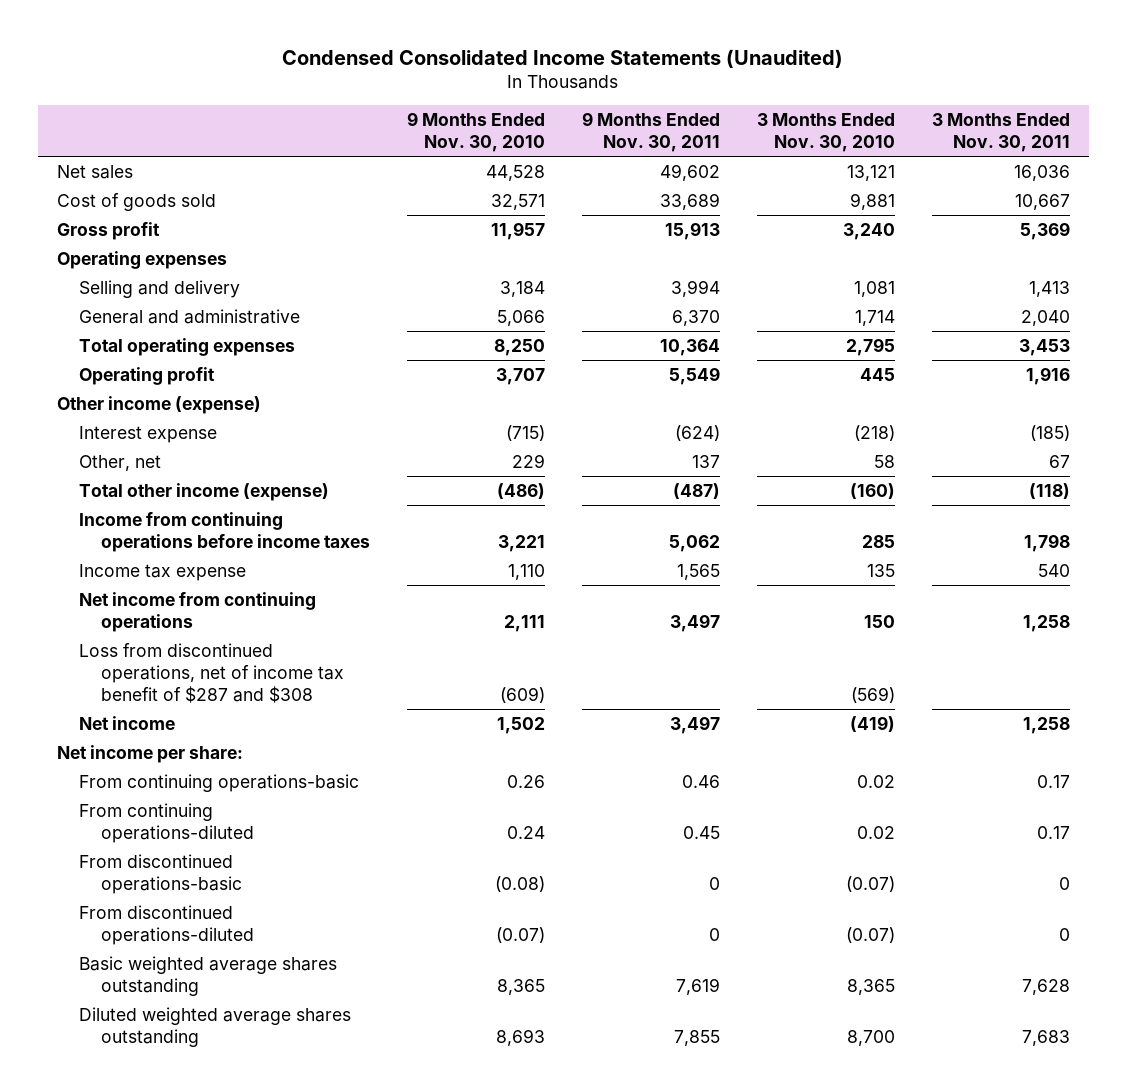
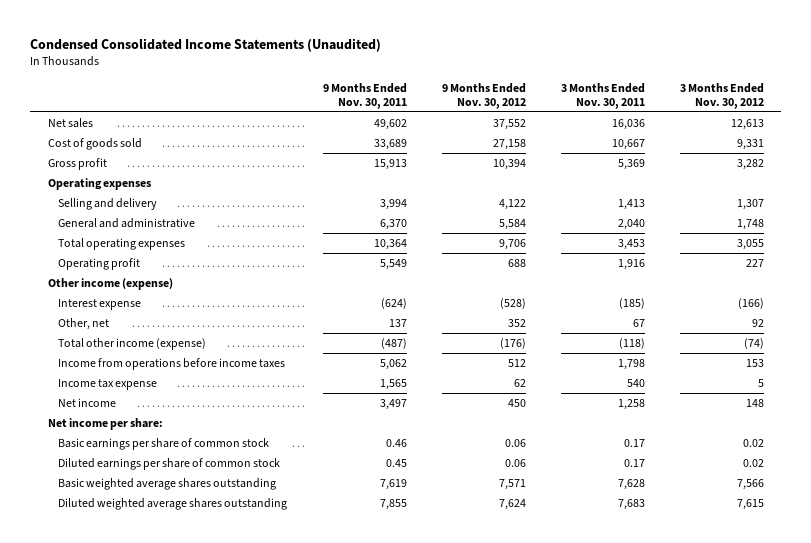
- | 9 Months Ended Nov. 30, 2010 | 9 Months Ended Nov. 30, 2011 | 3 Months Ended Nov. 30, 2010 | 3 Months Ended Nov. 30, 2011
+ | 9 Months Ended Nov. 30, 2011 | 9 Months Ended Nov. 30, 2012 | 3 Months Ended Nov. 30, 2011 | 3 Months Ended Nov. 30, 2012
- Income from continuing operations before income taxes | 3,221 | 5,062 | 285 | 1,798
+ Income from operations before income taxes | 5,062 | 512 | 1,798 | 153
- Net income from continuing operations | 2,111 | 3,497 | 150 | 1,258
- Loss from discontinued operations, net of income tax benefit of $287 and $308 | (609) | | (569) |
- From continuing operations-basic | 0.26 | 0.46 | 0.02 | 0.17
- From continuing operations-diluted | 0.24 | 0.45 | 0.02 | 0.17
- From discontinued operations-basic | (0.08) | 0 | (0.07) | 0
- From discontinued operations-diluted | (0.07) | 0 | (0.07) | 0
+ Basic earnings per share of common stock | 0.46 | 0.06 | 0.17 | 0.02
+ Diluted earnings per share of common stock | 0.45 | 0.06 | 0.17 | 0.02

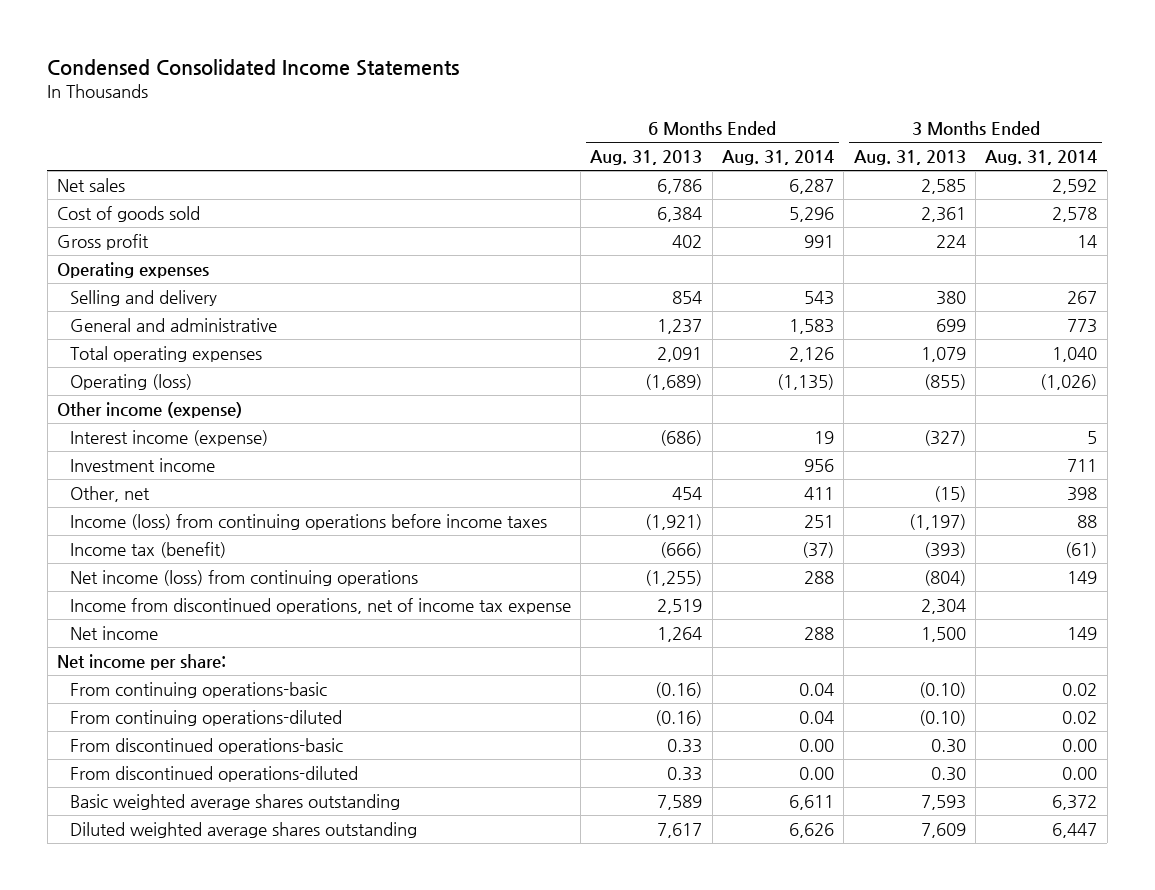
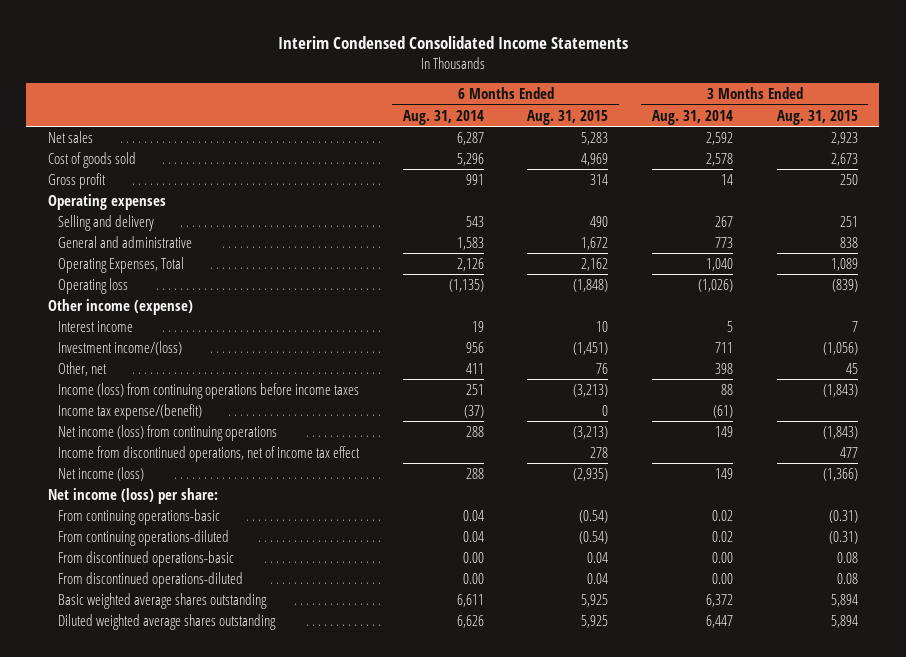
- Condensed Consolidated Income Statements
+ Interim Condensed Consolidated Income Statements
- | 6 Months Ended Aug. 31, 2013 | 6 Months Ended Aug. 31, 2014 | 3 Months Ended Aug. 31, 2013 | 3 Months Ended Aug. 31, 2014
+ | 6 Months Ended Aug. 31, 2014 | 6 Months Ended Aug. 31, 2015 | 3 Months Ended Aug. 31, 2014 | 3 Months Ended Aug. 31, 2015
- Total operating expenses | 2,091 | 2,126 | 1,079 | 1,040
- Operating (loss) | (1,689) | (1,135) | (855) | (1,026)
+ Operating Expenses, Total | 2,126 | 2,162 | 1,040 | 1,089
+ Operating loss | (1,135) | (1,848) | (1,026) | (839)
- Interest income (expense) | (686) | 19 | (327) | 5
- Investment income | | 956 | | 711
+ Interest income | 19 | 10 | 5 | 7
+ Investment income/(loss) | 956 | (1,451) | 711 | (1,056)
- Income tax (benefit) | (666) | (37) | (393) | (61)
+ Income tax expense/(benefit) | (37) | 0 | (61) |
- Income from discontinued operations, net of income tax expense | 2,519 | | 2,304 |
- Net income | 1,264 | 288 | 1,500 | 149
- Net income per share:
+ Income from discontinued operations, net of income tax effect | | 278 | | 477
+ Net income (loss) | 288 | (2,935) | 149 | (1,366)
+ Net income (loss) per share:

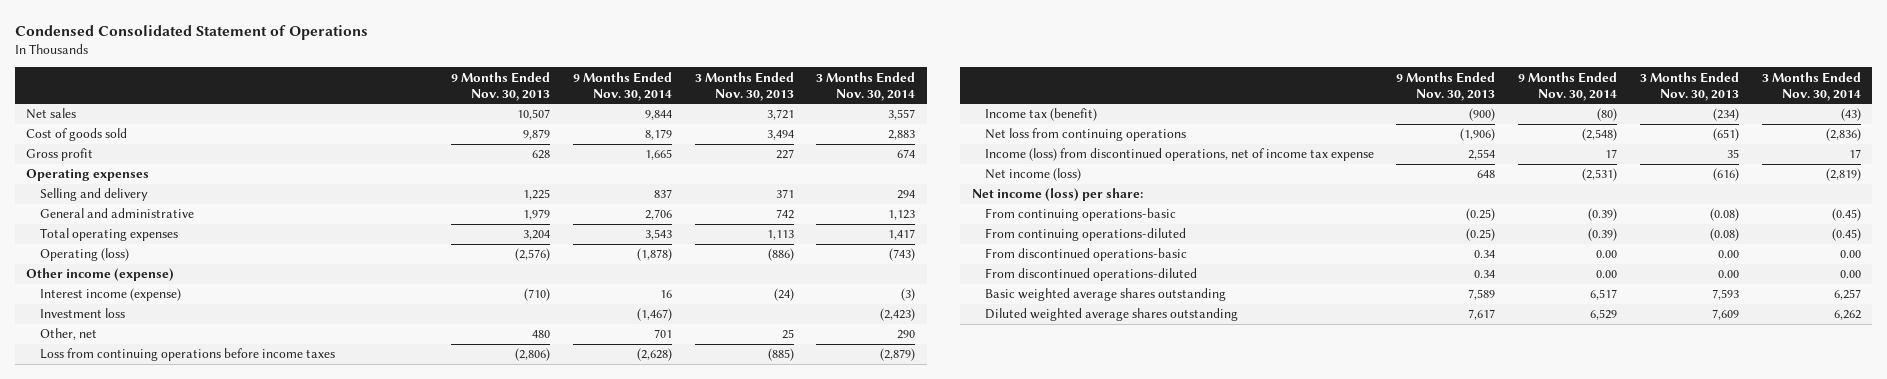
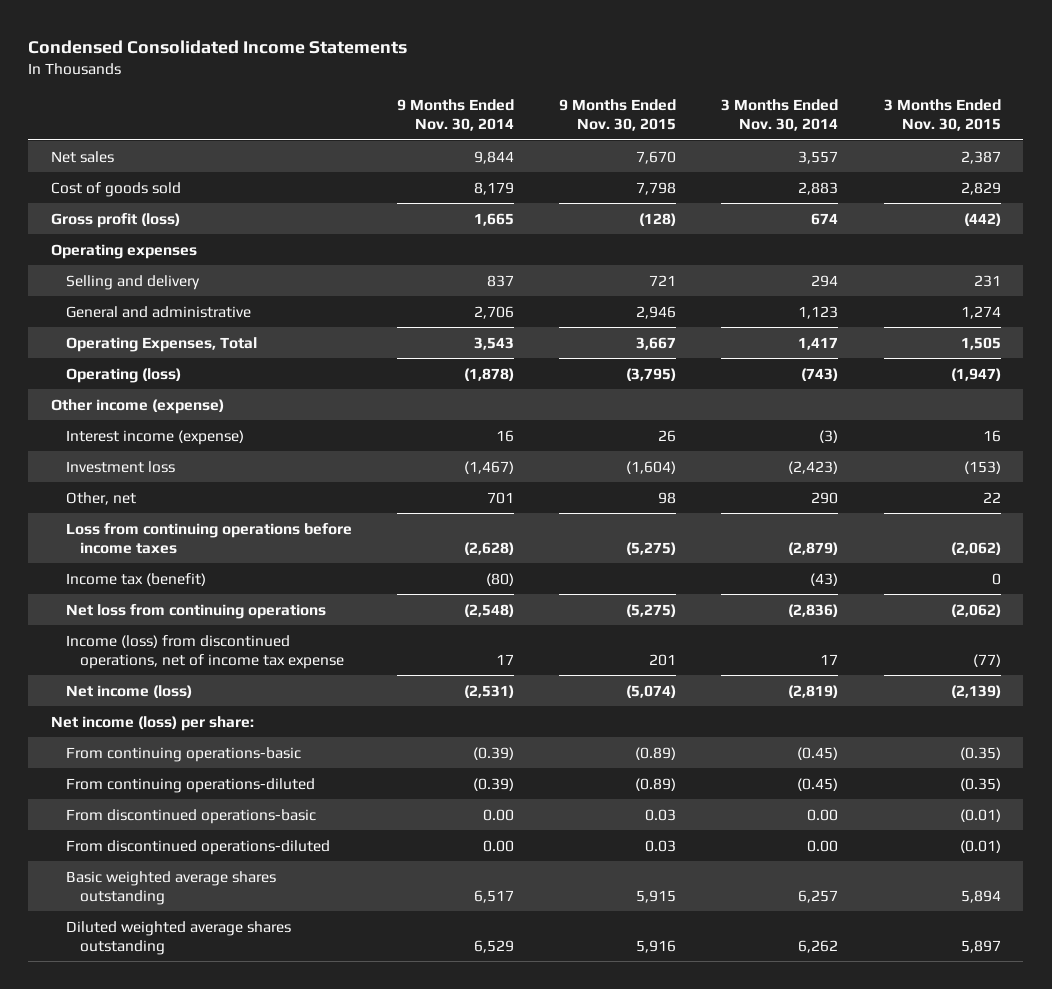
- Condensed Consolidated Statement of Operations
+ Condensed Consolidated Income Statements
- | 9 Months Ended Nov. 30, 2013 | 9 Months Ended Nov. 30, 2014 | 3 Months Ended Nov. 30, 2013 | 3 Months Ended Nov. 30, 2014
+ | 9 Months Ended Nov. 30, 2014 | 9 Months Ended Nov. 30, 2015 | 3 Months Ended Nov. 30, 2014 | 3 Months Ended Nov. 30, 2015
- Gross profit | 628 | 1,665 | 227 | 674
+ Gross profit (loss) | 1,665 | (128) | 674 | (442)
- Total operating expenses | 3,204 | 3,543 | 1,113 | 1,417
+ Operating Expenses, Total | 3,543 | 3,667 | 1,417 | 1,505

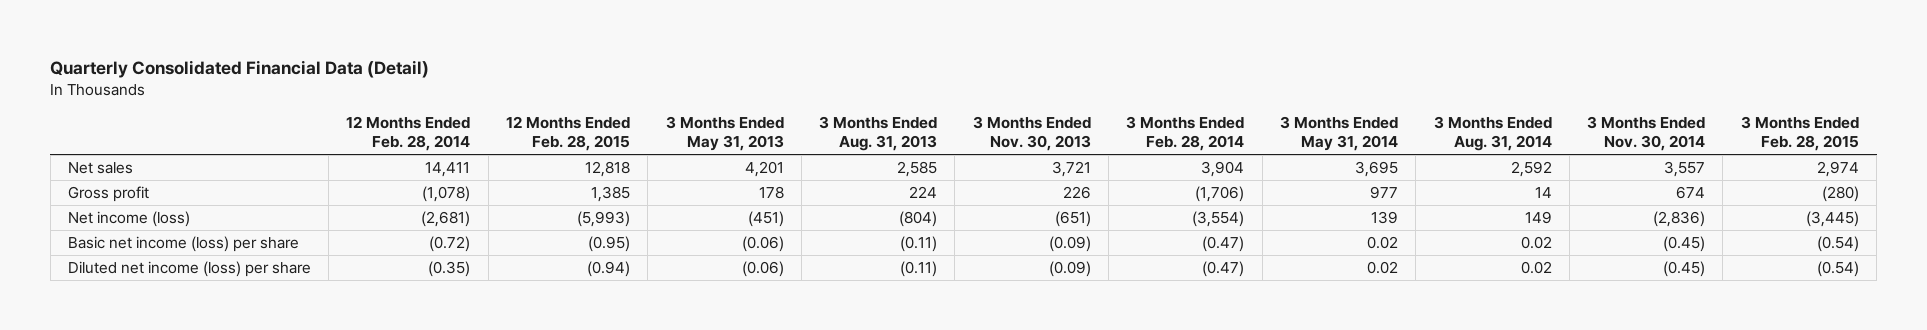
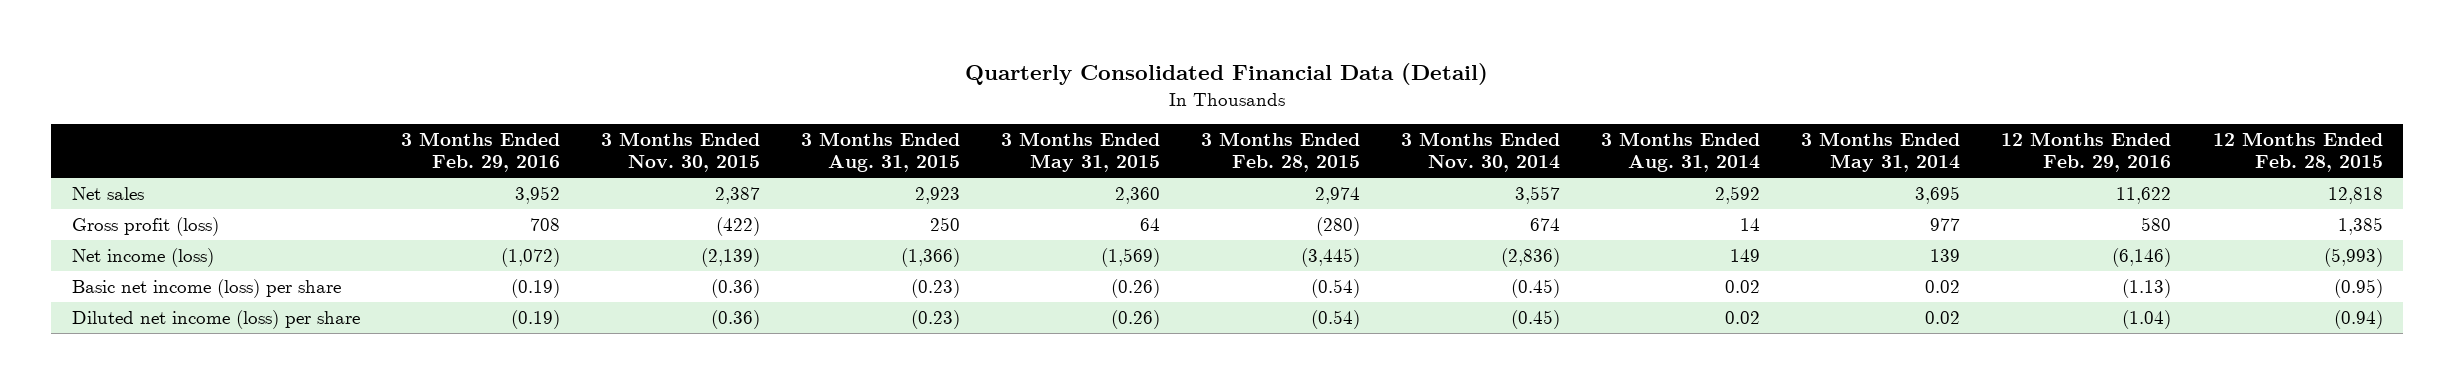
- | 12 Months Ended Feb. 28, 2014 | 12 Months Ended Feb. 28, 2015 | 3 Months Ended May 31, 2013 | 3 Months Ended Aug. 31, 2013 | 3 Months Ended Nov. 30, 2013 | 3 Months Ended Feb. 28, 2014 | 3 Months Ended May 31, 2014 | 3 Months Ended Aug. 31, 2014 | 3 Months Ended Nov. 30, 2014 | 3 Months Ended Feb. 28, 2015
+ | 3 Months Ended Feb. 29, 2016 | 3 Months Ended Nov. 30, 2015 | 3 Months Ended Aug. 31, 2015 | 3 Months Ended May 31, 2015 | 3 Months Ended Feb. 28, 2015 | 3 Months Ended Nov. 30, 2014 | 3 Months Ended Aug. 31, 2014 | 3 Months Ended May 31, 2014 | 12 Months Ended Feb. 29, 2016 | 12 Months Ended Feb. 28, 2015
- Gross profit | (1,078) | 1,385 | 178 | 224 | 226 | (1,706) | 977 | 14 | 674 | (280)
+ Gross profit (loss) | 708 | (422) | 250 | 64 | (280) | 674 | 14 | 977 | 580 | 1,385

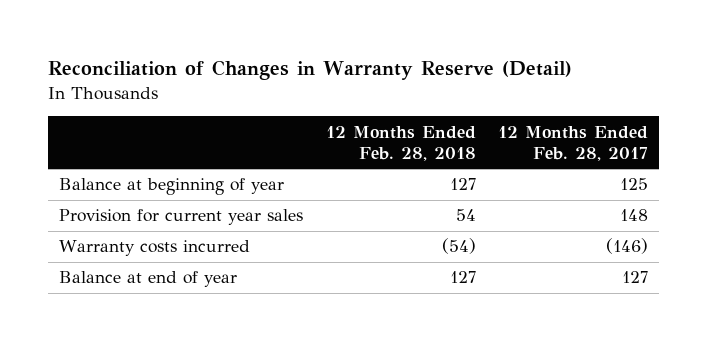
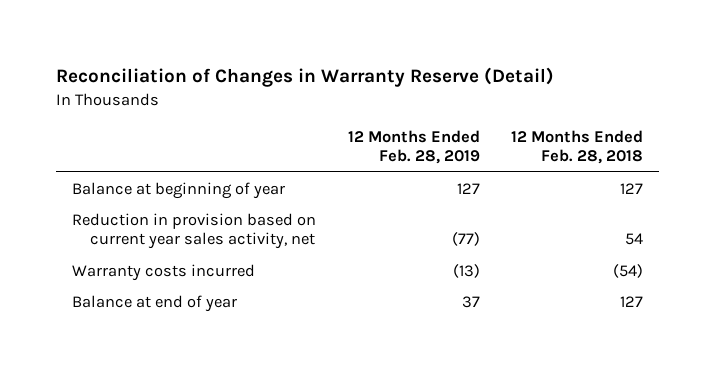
- | 12 Months Ended Feb. 28, 2018 | 12 Months Ended Feb. 28, 2017
+ | 12 Months Ended Feb. 28, 2019 | 12 Months Ended Feb. 28, 2018
- Provision for current year sales | 54 | 148
+ Reduction in provision based on current year sales activity, net | (77) | 54

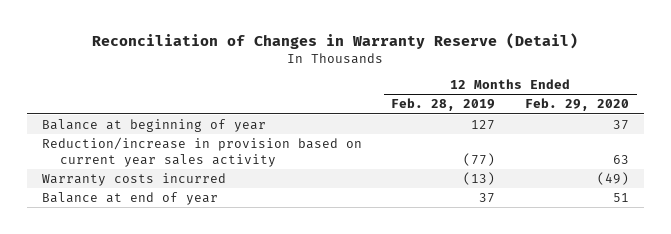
- | 12 Months Ended Feb. 28, 2019 | 12 Months Ended Feb. 28, 2018
+ | 12 Months Ended Feb. 28, 2019 | 12 Months Ended Feb. 29, 2020
- Reduction in provision based on current year sales activity, net | (77) | 54
+ Reduction/increase in provision based on current year sales activity | (77) | 63

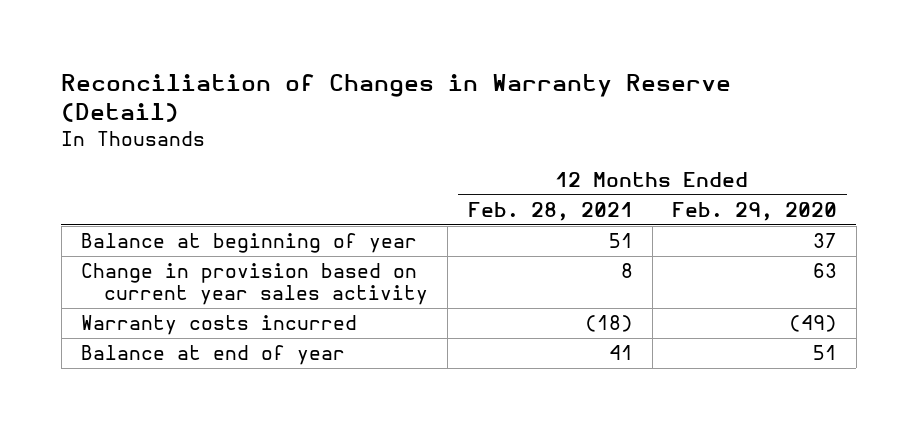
- | 12 Months Ended Feb. 28, 2019 | 12 Months Ended Feb. 29, 2020
+ | 12 Months Ended Feb. 28, 2021 | 12 Months Ended Feb. 29, 2020
- Reduction/increase in provision based on current year sales activity | (77) | 63
+ Change in provision based on current year sales activity | 8 | 63

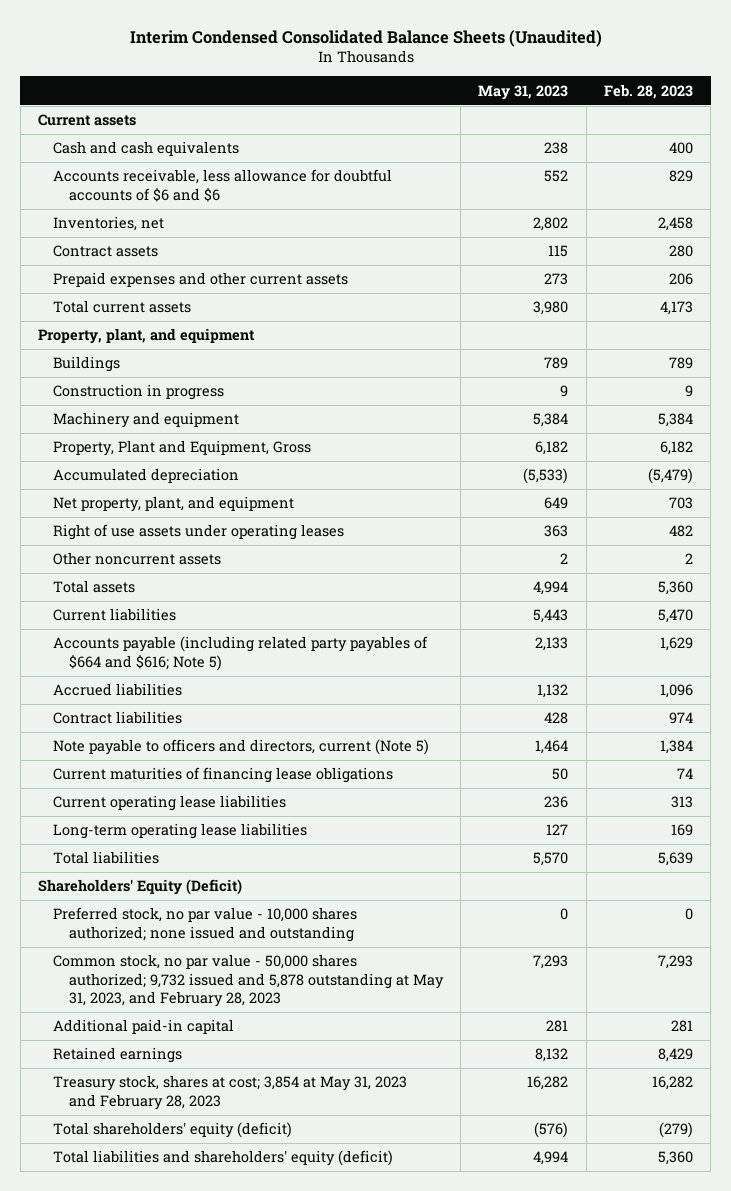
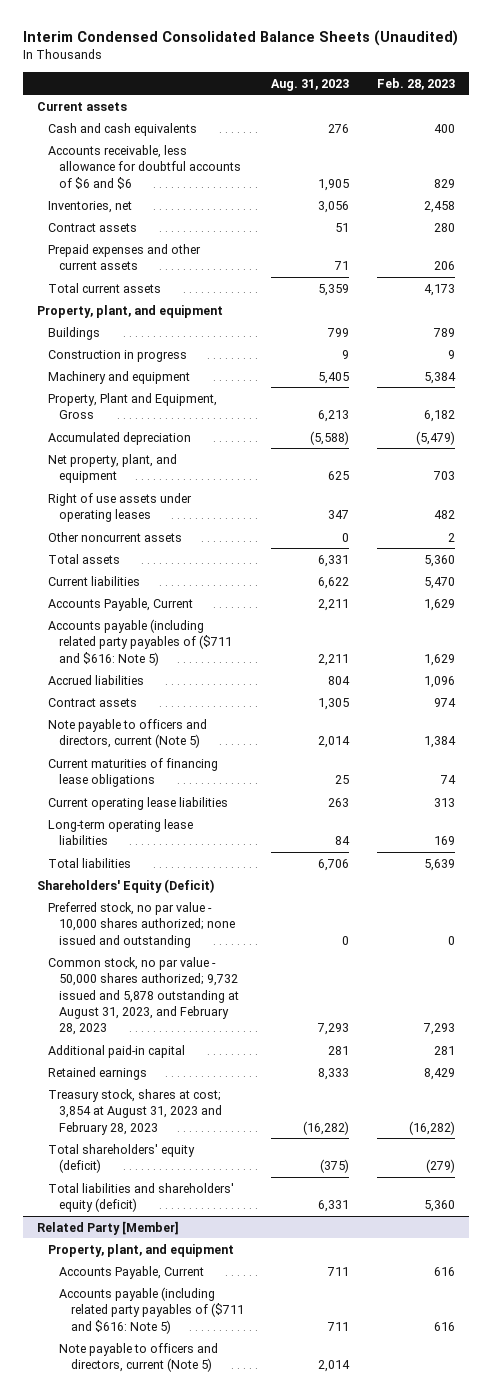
- | May 31, 2023 | Feb. 28, 2023
+ | Aug. 31, 2023 | Feb. 28, 2023
- Accounts payable (including related party payables of $664 and $616; Note 5) | 2,133 | 1,629
+ Accounts Payable, Current | 2,211 | 1,629
+ Accounts payable (including related party payables of ($711 and $616: Note 5) | 2,211 | 1,629
- Contract liabilities | 428 | 974
+ Contract assets | 1,305 | 974
- Common stock, no par value - 50,000 shares authorized; 9,732 issued and 5,878 outstanding at May 31, 2023, and February 28, 2023 | 7,293 | 7,293
+ Common stock, no par value - 50,000 shares authorized; 9,732 issued and 5,878 outstanding at August 31, 2023, and February 28, 2023 | 7,293 | 7,293
- Treasury stock, shares at cost; 3,854 at May 31, 2023 and February 28, 2023 | 16,282 | 16,282
+ Treasury stock, shares at cost; 3,854 at August 31, 2023 and February 28, 2023 | (16,282) | (16,282)
+ Related Party [Member]
+ Property, plant, and equipment
+ Accounts Payable, Current | 711 | 616
+ Accounts payable (including related party payables of ($711 and $616: Note 5) | 711 | 616
+ Note payable to officers and directors, current (Note 5) | 2,014 |

